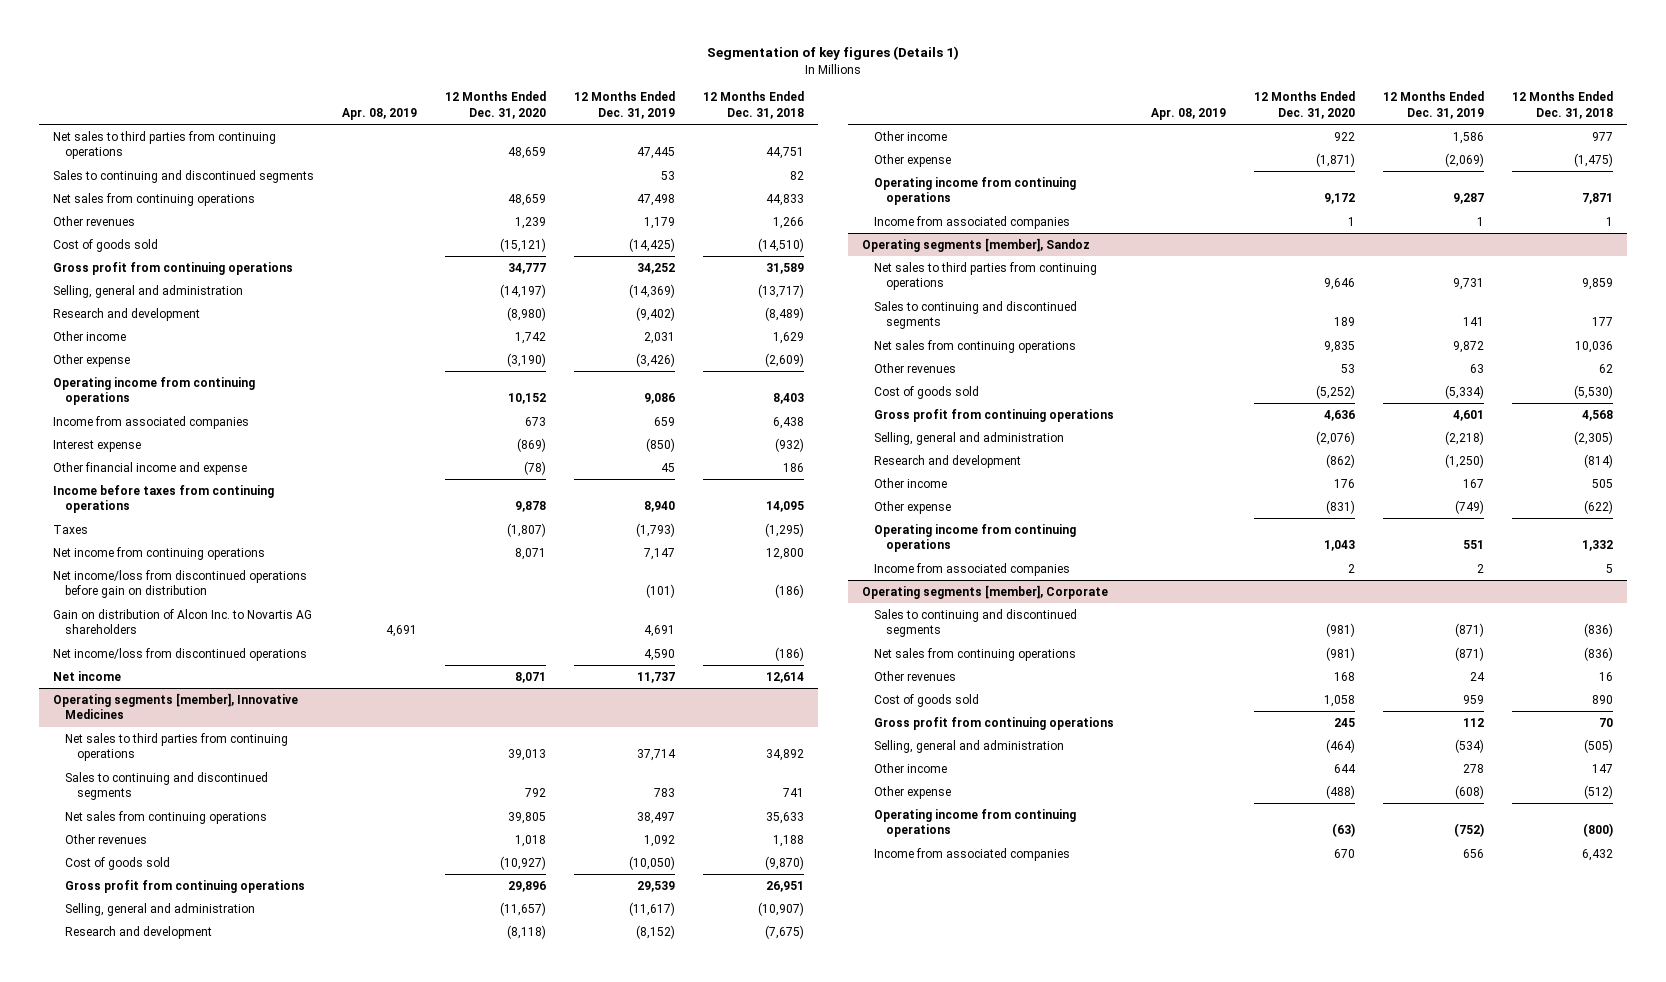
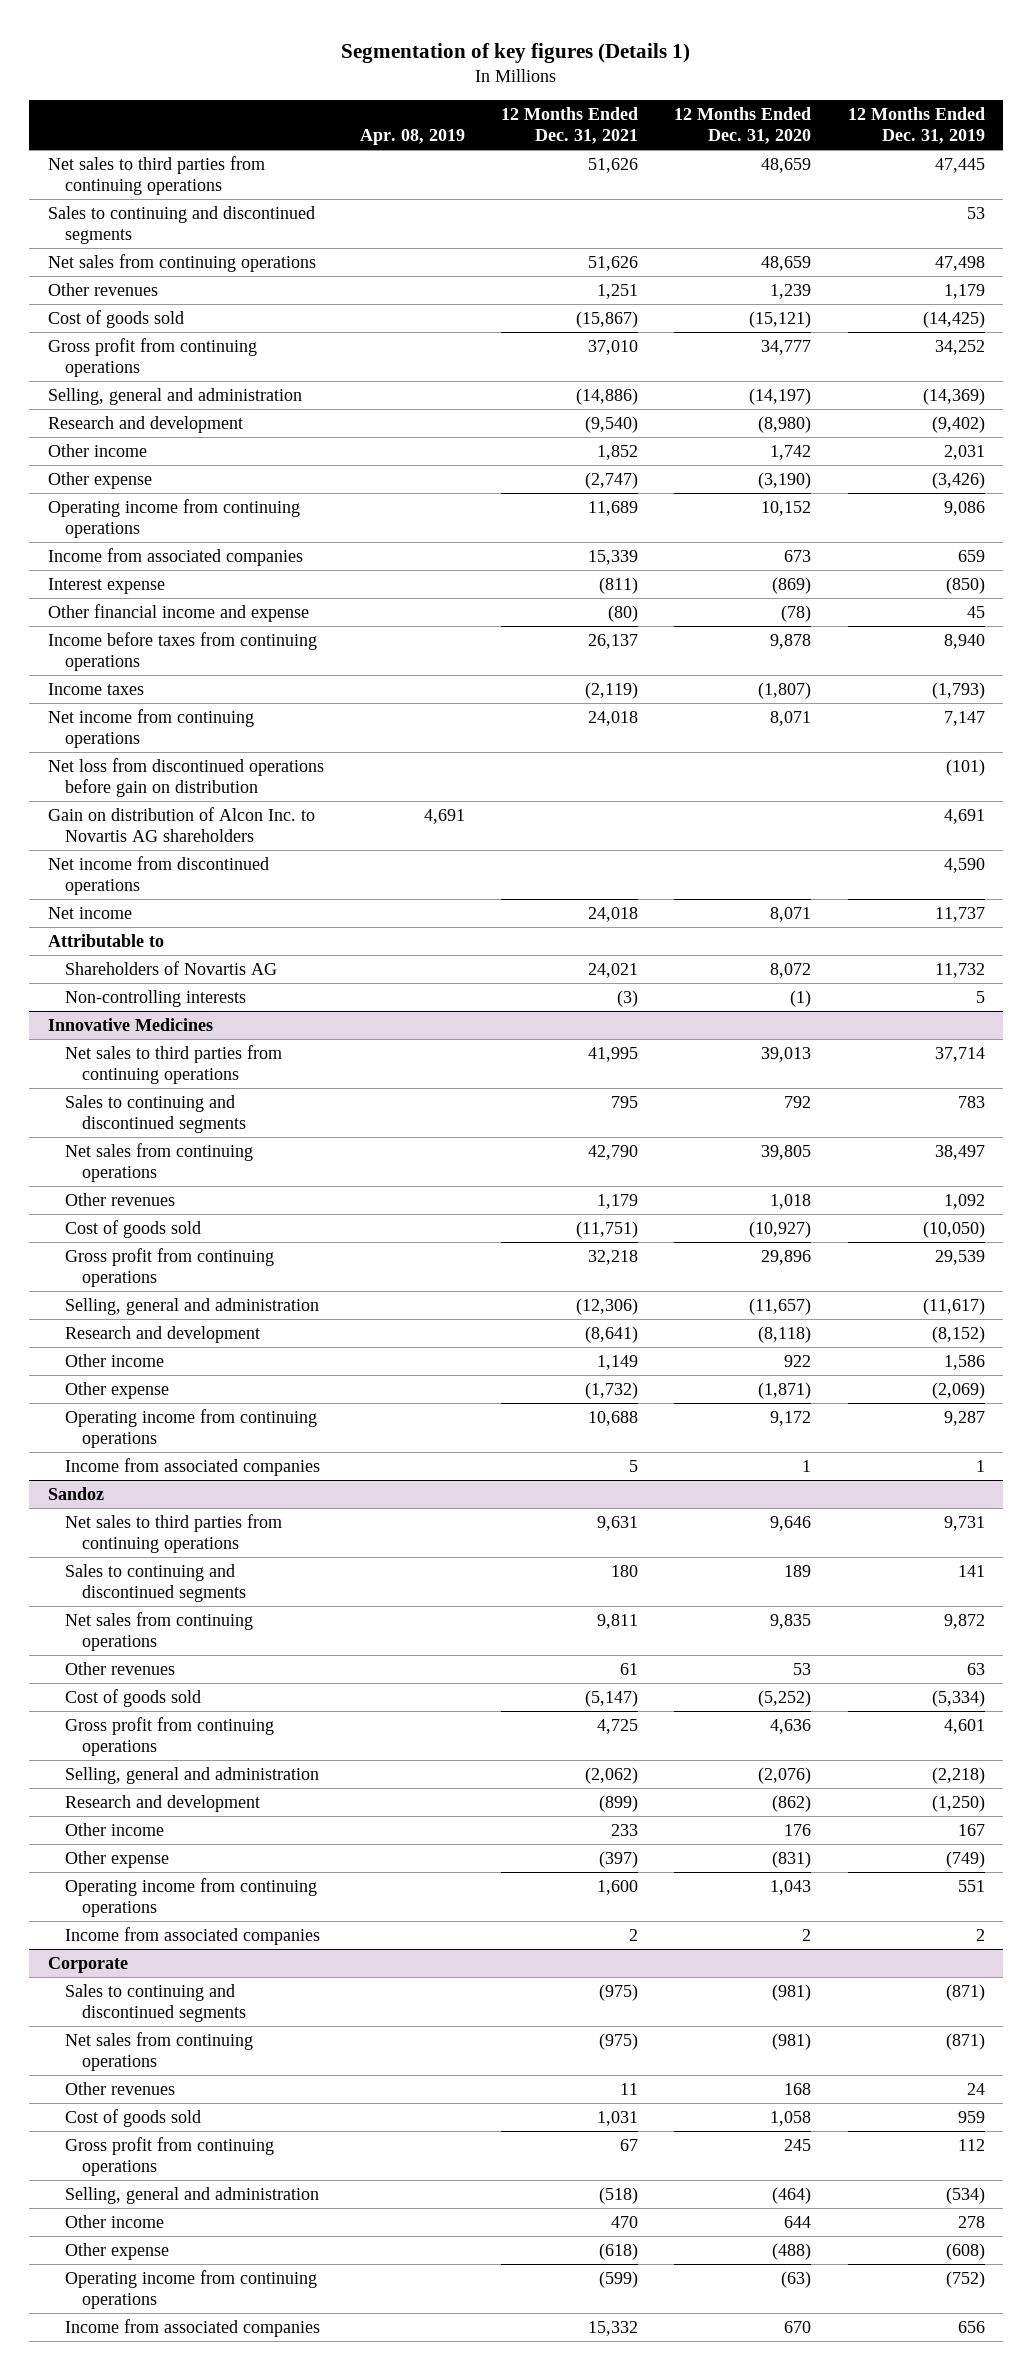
- | Apr. 08, 2019 | 12 Months Ended Dec. 31, 2020 | 12 Months Ended Dec. 31, 2019 | 12 Months Ended Dec. 31, 2018
+ | Apr. 08, 2019 | 12 Months Ended Dec. 31, 2021 | 12 Months Ended Dec. 31, 2020 | 12 Months Ended Dec. 31, 2019
- Taxes | | (1,807) | (1,793) | (1,295)
+ Income taxes | | (2,119) | (1,807) | (1,793)
- Net income/loss from discontinued operations before gain on distribution | | | (101) | (186)
+ Net loss from discontinued operations before gain on distribution | | | | (101)
- Net income/loss from discontinued operations | | | 4,590 | (186)
+ Net income from discontinued operations | | | | 4,590
- Operating segments [member], Innovative Medicines
+ Attributable to
+ Shareholders of Novartis AG | | 24,021 | 8,072 | 11,732
+ Non-controlling interests | | (3) | (1) | 5
+ Innovative Medicines
- Operating segments [member], Sandoz
+ Sandoz
- Operating segments [member], Corporate
+ Corporate

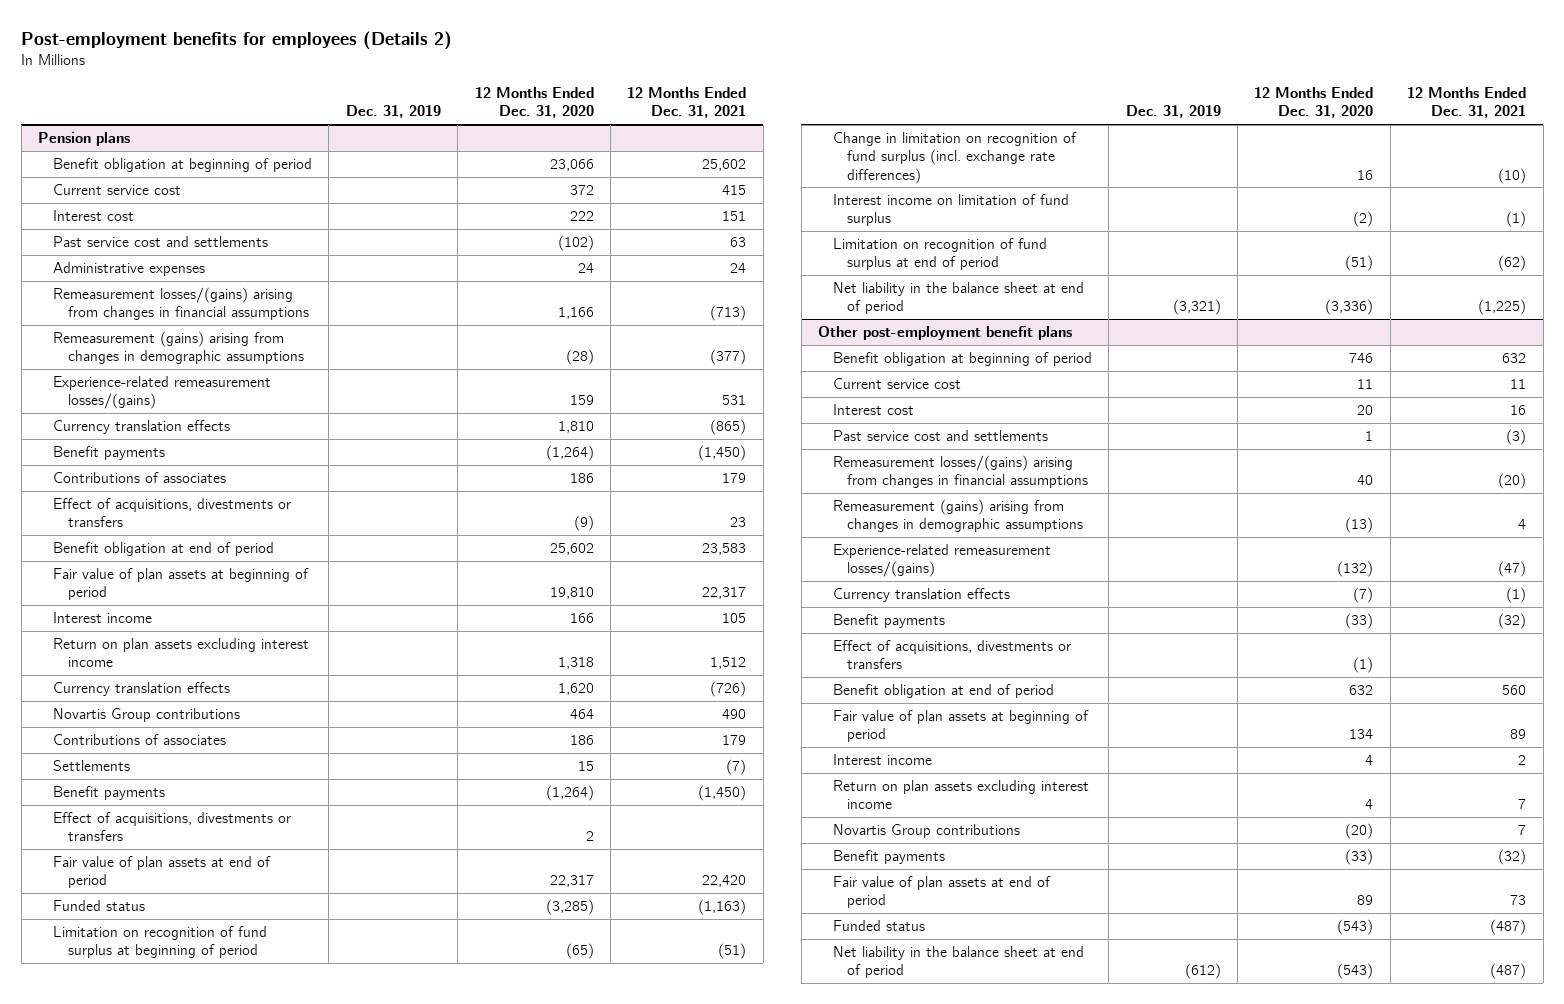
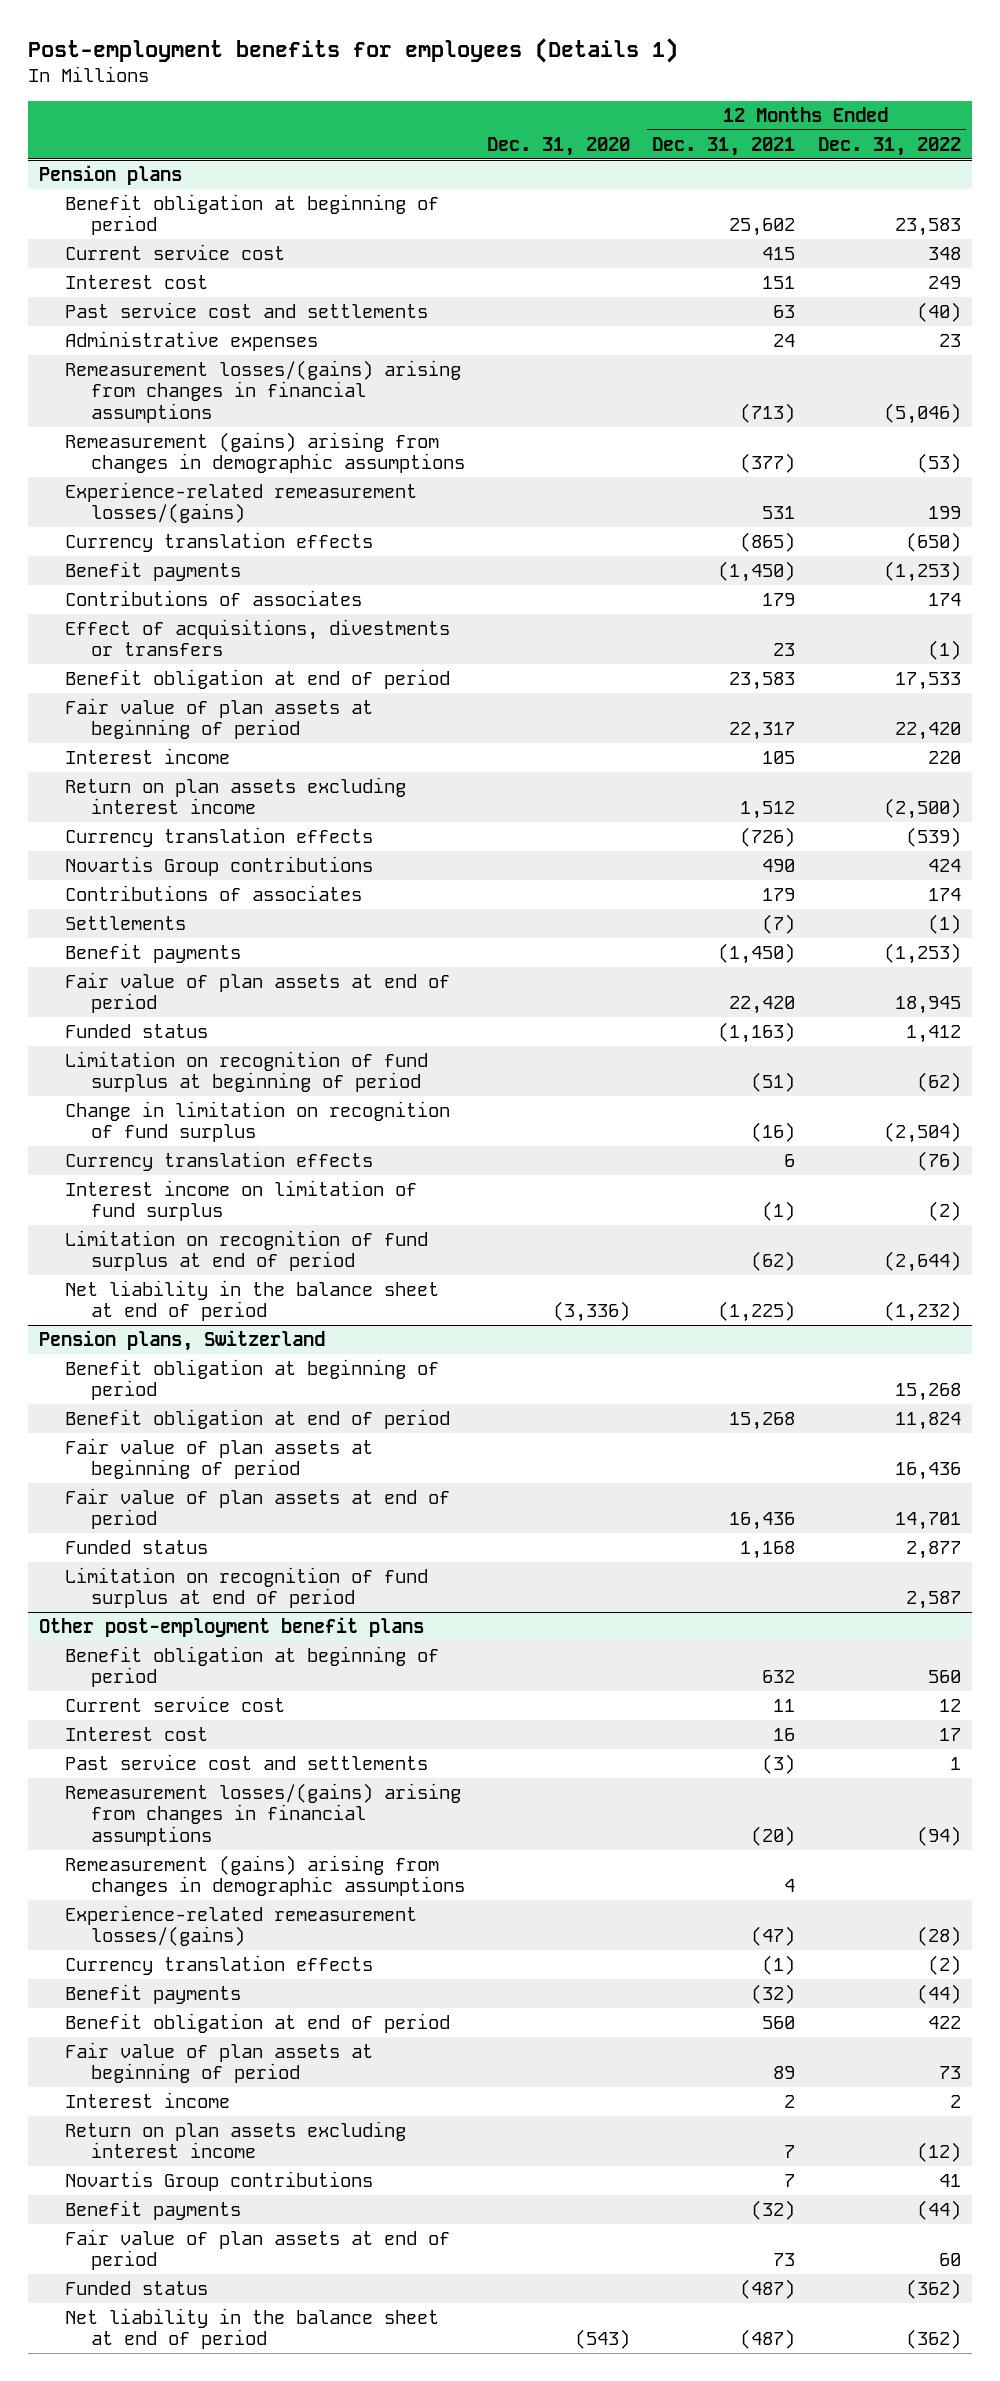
- Post-employment benefits for employees (Details 2)
+ Post-employment benefits for employees (Details 1)
- | Dec. 31, 2019 | 12 Months Ended Dec. 31, 2020 | 12 Months Ended Dec. 31, 2021
+ | Dec. 31, 2020 | 12 Months Ended Dec. 31, 2021 | 12 Months Ended Dec. 31, 2022
@ Pension plans
- Effect of acquisitions, divestments or transfers | | 2 |
- Change in limitation on recognition of fund surplus (incl. exchange rate differences) | | 16 | (10)
+ Change in limitation on recognition of fund surplus | | (16) | (2,504)
+ Currency translation effects | | 6 | (76)
+ Pension plans, Switzerland
+ Benefit obligation at beginning of period | | | 15,268
+ Benefit obligation at end of period | | 15,268 | 11,824
+ Fair value of plan assets at beginning of period | | | 16,436
+ Fair value of plan assets at end of period | | 16,436 | 14,701
+ Funded status | | 1,168 | 2,877
+ Limitation on recognition of fund surplus at end of period | | | 2,587
@ Other post-employment benefit plans
- Effect of acquisitions, divestments or transfers | | (1) |

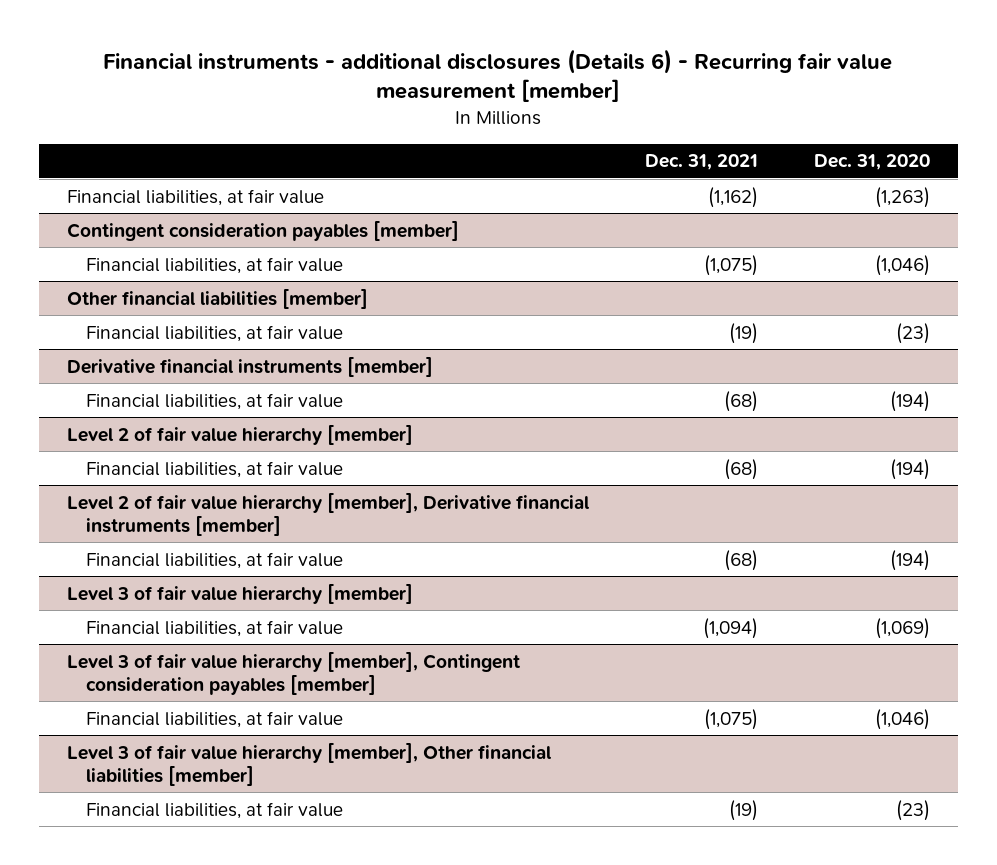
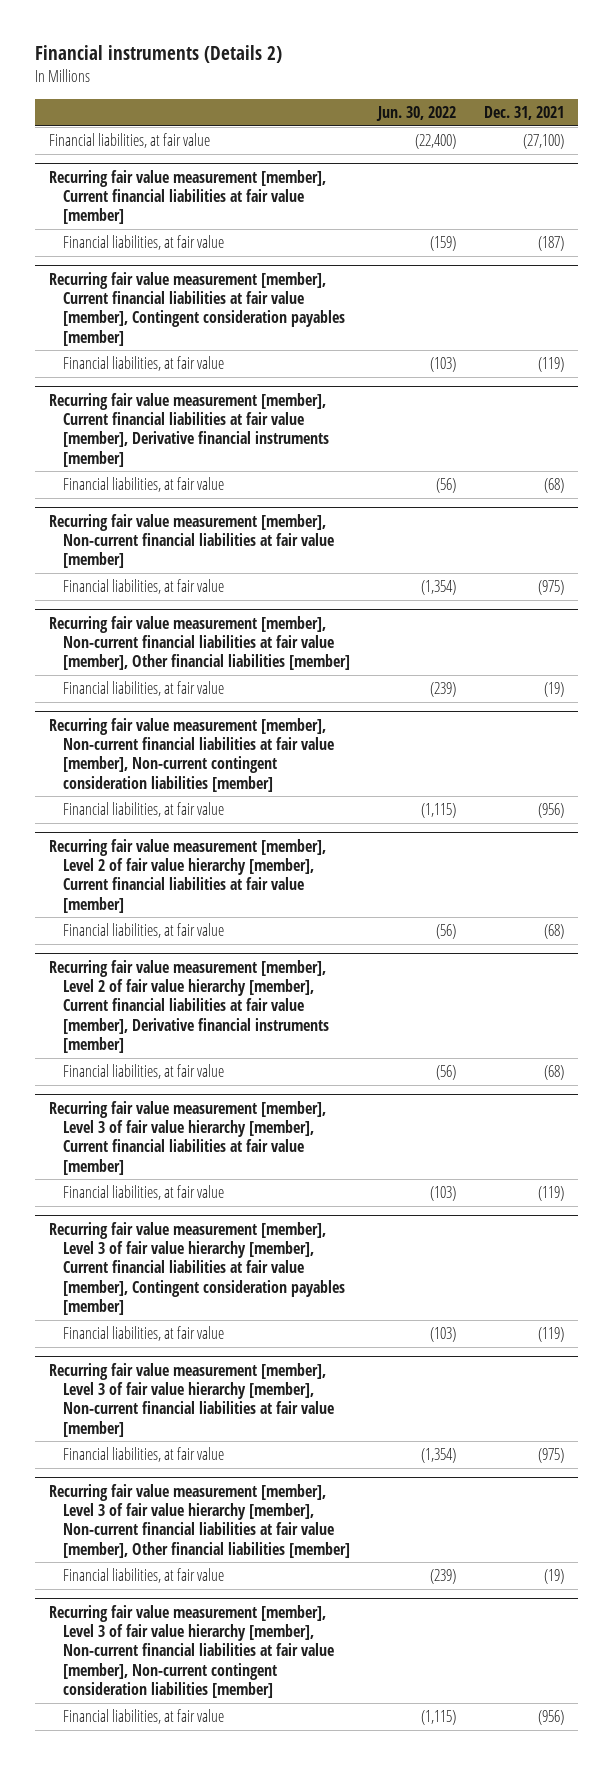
- Financial instruments - additional disclosures (Details 6) - Recurring fair value measurement [member]
+ Financial instruments (Details 2)
- | Dec. 31, 2021 | Dec. 31, 2020
+ | Jun. 30, 2022 | Dec. 31, 2021
- Financial liabilities, at fair value | (1,162) | (1,263)
- Contingent consideration payables [member]
- Financial liabilities, at fair value | (1,075) | (1,046)
- Other financial liabilities [member]
- Financial liabilities, at fair value | (19) | (23)
- Derivative financial instruments [member]
+ Financial liabilities, at fair value | (22,400) | (27,100)
+ Recurring fair value measurement [member], Current financial liabilities at fair value [member]
+ Financial liabilities, at fair value | (159) | (187)
+ Recurring fair value measurement [member], Current financial liabilities at fair value [member], Contingent consideration payables [member]
+ Financial liabilities, at fair value | (103) | (119)
+ Recurring fair value measurement [member], Current financial liabilities at fair value [member], Derivative financial instruments [member]
- Level 2 of fair value hierarchy [member]
+ Recurring fair value measurement [member], Non-current financial liabilities at fair value [member]
+ Financial liabilities, at fair value | (1,354) | (975)
+ Recurring fair value measurement [member], Non-current financial liabilities at fair value [member], Other financial liabilities [member]
+ Financial liabilities, at fair value | (239) | (19)
+ Recurring fair value measurement [member], Non-current financial liabilities at fair value [member], Non-current contingent consideration liabilities [member]
+ Financial liabilities, at fair value | (1,115) | (956)
+ Recurring fair value measurement [member], Level 2 of fair value hierarchy [member], Current financial liabilities at fair value [member]
- Level 2 of fair value hierarchy [member], Derivative financial instruments [member]
+ Recurring fair value measurement [member], Level 2 of fair value hierarchy [member], Current financial liabilities at fair value [member], Derivative financial instruments [member]
- Level 3 of fair value hierarchy [member]
- Financial liabilities, at fair value | (1,094) | (1,069)
- Level 3 of fair value hierarchy [member], Contingent consideration payables [member]
- Financial liabilities, at fair value | (1,075) | (1,046)
- Level 3 of fair value hierarchy [member], Other financial liabilities [member]
+ Recurring fair value measurement [member], Level 3 of fair value hierarchy [member], Current financial liabilities at fair value [member]
+ Financial liabilities, at fair value | (103) | (119)
+ Recurring fair value measurement [member], Level 3 of fair value hierarchy [member], Current financial liabilities at fair value [member], Contingent consideration payables [member]
+ Financial liabilities, at fair value | (103) | (119)
+ Recurring fair value measurement [member], Level 3 of fair value hierarchy [member], Non-current financial liabilities at fair value [member]
+ Financial liabilities, at fair value | (1,354) | (975)
+ Recurring fair value measurement [member], Level 3 of fair value hierarchy [member], Non-current financial liabilities at fair value [member], Other financial liabilities [member]
+ Recurring fair value measurement [member], Level 3 of fair value hierarchy [member], Non-current financial liabilities at fair value [member], Non-current contingent consideration liabilities [member]
+ Financial liabilities, at fair value | (1,115) | (956)

